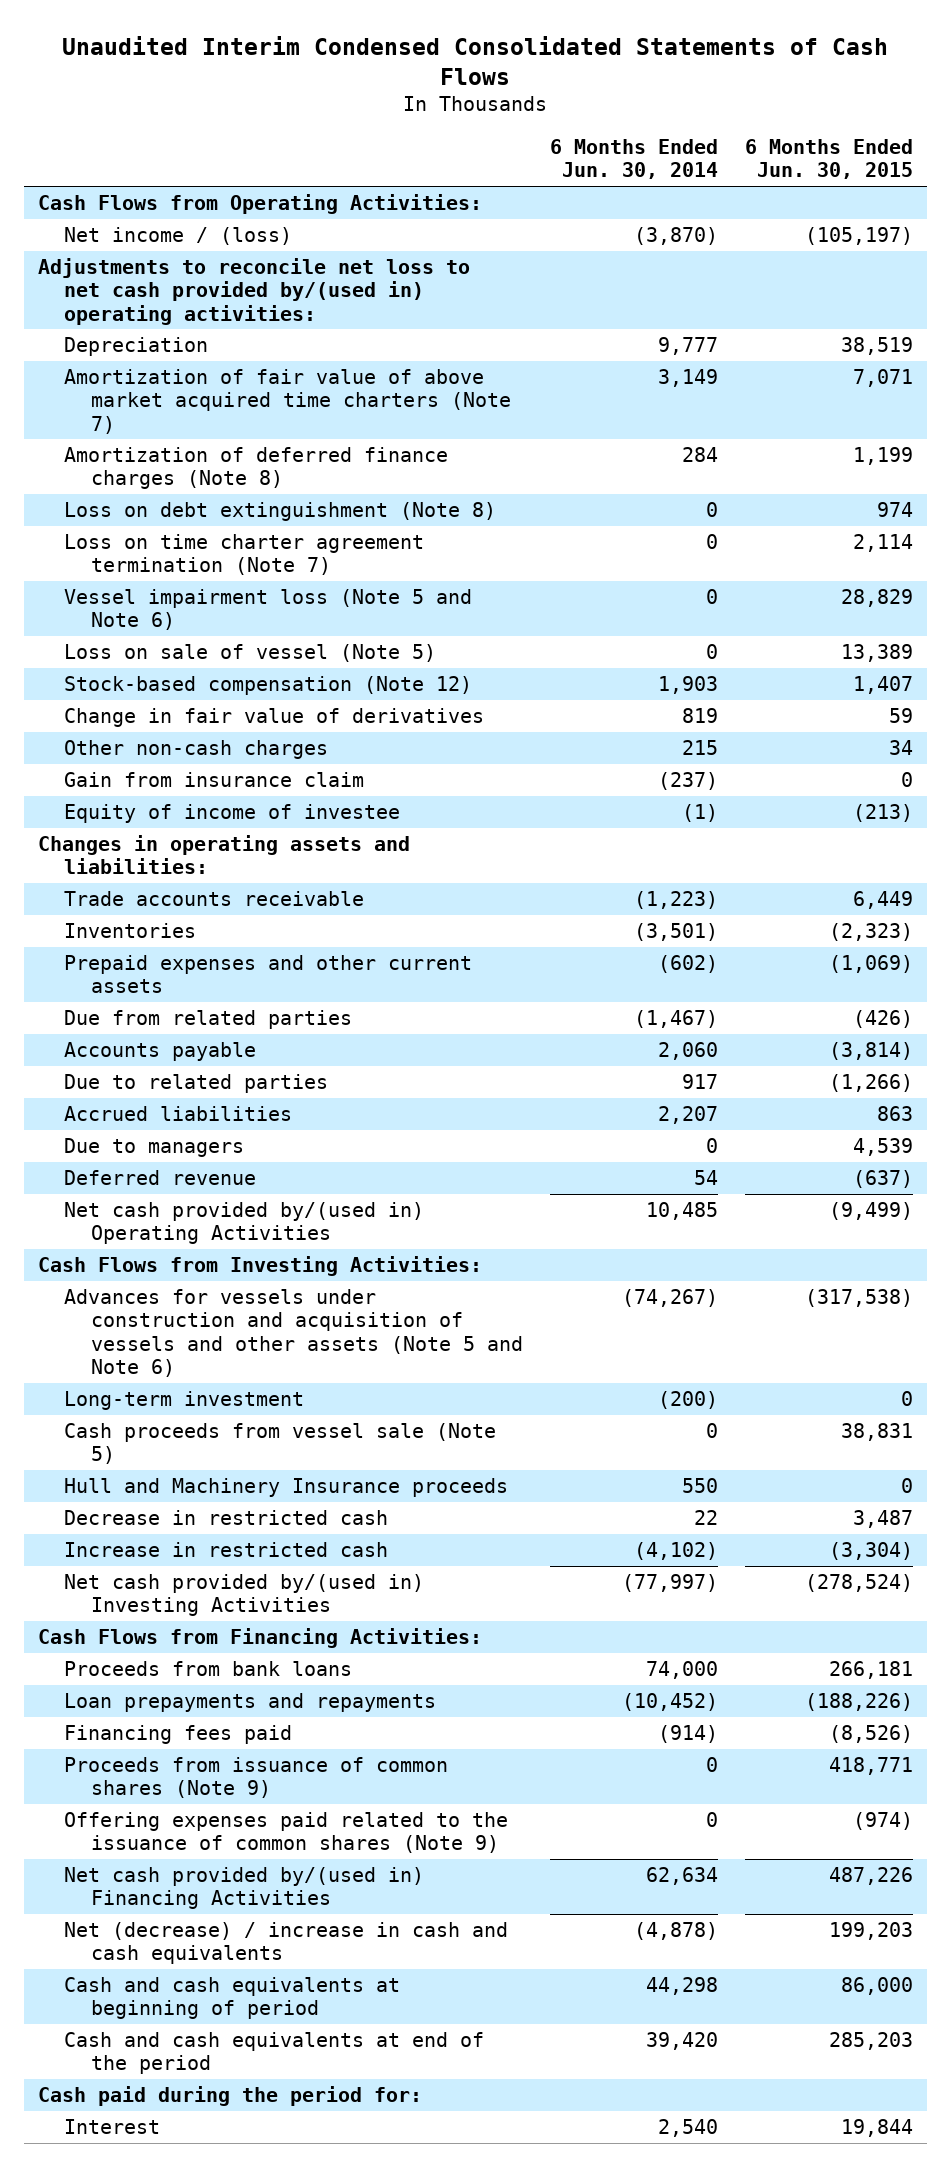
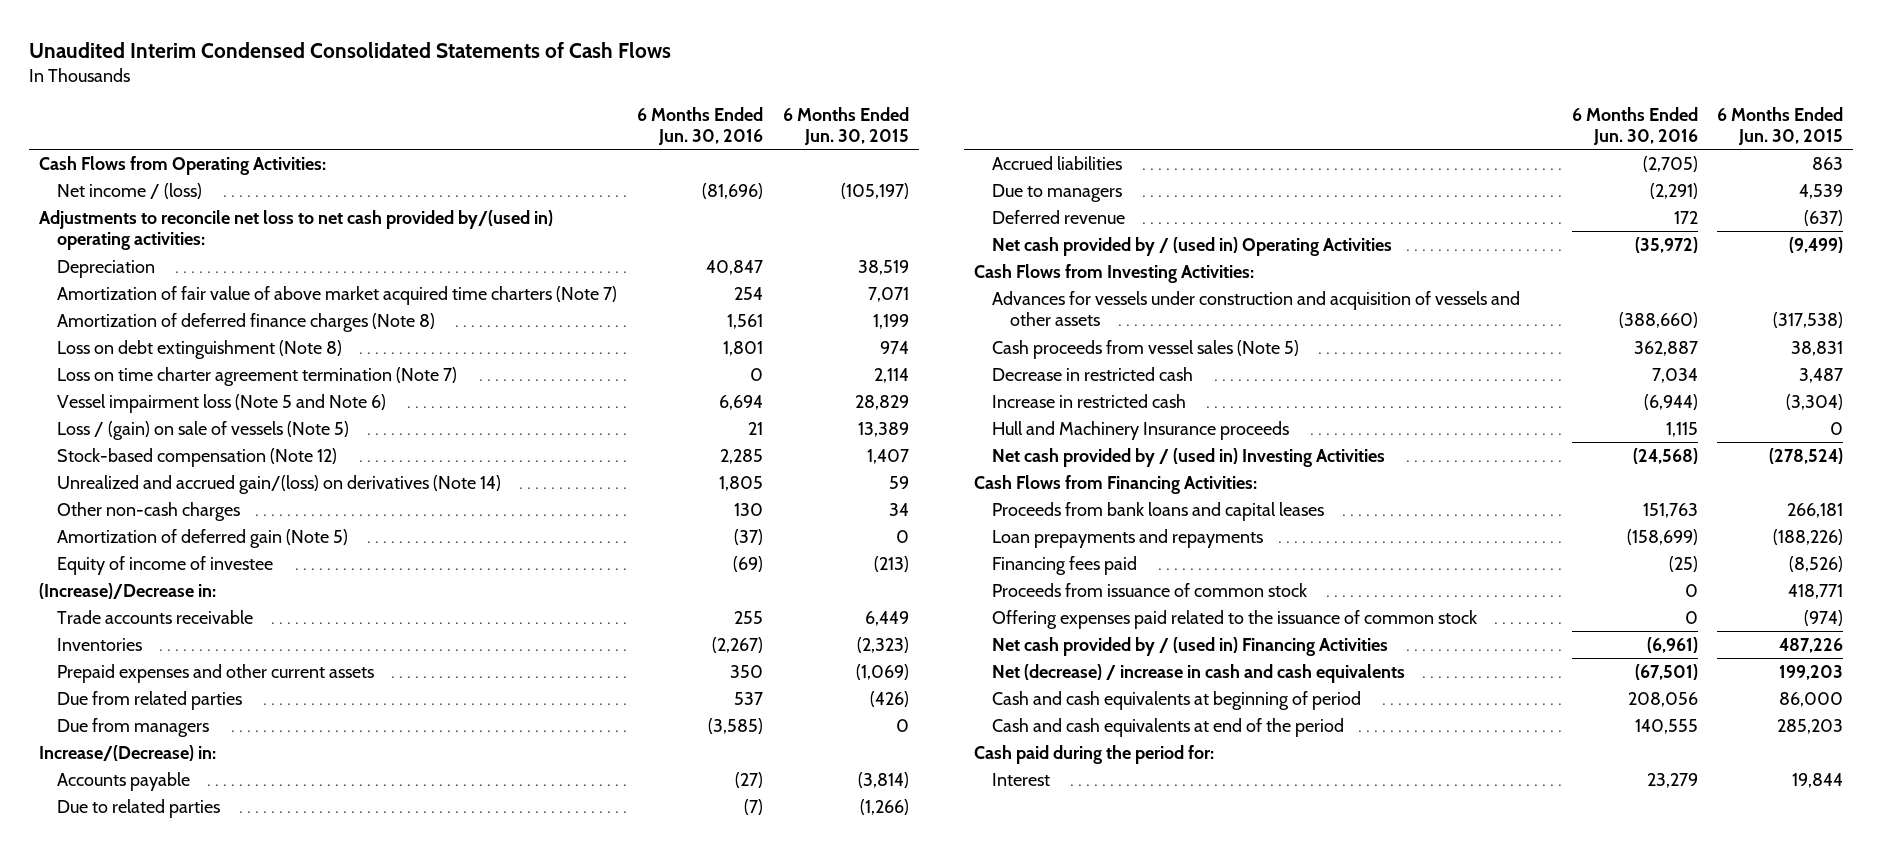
- | 6 Months Ended Jun. 30, 2014 | 6 Months Ended Jun. 30, 2015
+ | 6 Months Ended Jun. 30, 2016 | 6 Months Ended Jun. 30, 2015
- Loss on sale of vessel (Note 5) | 0 | 13,389
+ Loss / (gain) on sale of vessels (Note 5) | 21 | 13,389
- Change in fair value of derivatives | 819 | 59
+ Unrealized and accrued gain/(loss) on derivatives (Note 14) | 1,805 | 59
- Gain from insurance claim | (237) | 0
+ Amortization of deferred gain (Note 5) | (37) | 0
- Changes in operating assets and liabilities:
+ (Increase)/Decrease in:
+ Due from managers | (3,585) | 0
+ Increase/(Decrease) in:
- Net cash provided by/(used in) Operating Activities | 10,485 | (9,499)
+ Net cash provided by / (used in) Operating Activities | (35,972) | (9,499)
- Advances for vessels under construction and acquisition of vessels and other assets (Note 5 and Note 6) | (74,267) | (317,538)
- Long-term investment | (200) | 0
- Cash proceeds from vessel sale (Note 5) | 0 | 38,831
+ Advances for vessels under construction and acquisition of vessels and other assets | (388,660) | (317,538)
+ Cash proceeds from vessel sales (Note 5) | 362,887 | 38,831
- Net cash provided by/(used in) Investing Activities | (77,997) | (278,524)
moved down: Hull and Machinery Insurance proceeds | 1,115 | 0
+ Net cash provided by / (used in) Investing Activities | (24,568) | (278,524)
- Proceeds from bank loans | 74,000 | 266,181
+ Proceeds from bank loans and capital leases | 151,763 | 266,181
- Proceeds from issuance of common shares (Note 9) | 0 | 418,771
- Offering expenses paid related to the issuance of common shares (Note 9) | 0 | (974)
- Net cash provided by/(used in) Financing Activities | 62,634 | 487,226
+ Proceeds from issuance of common stock | 0 | 418,771
+ Offering expenses paid related to the issuance of common stock | 0 | (974)
+ Net cash provided by / (used in) Financing Activities | (6,961) | 487,226

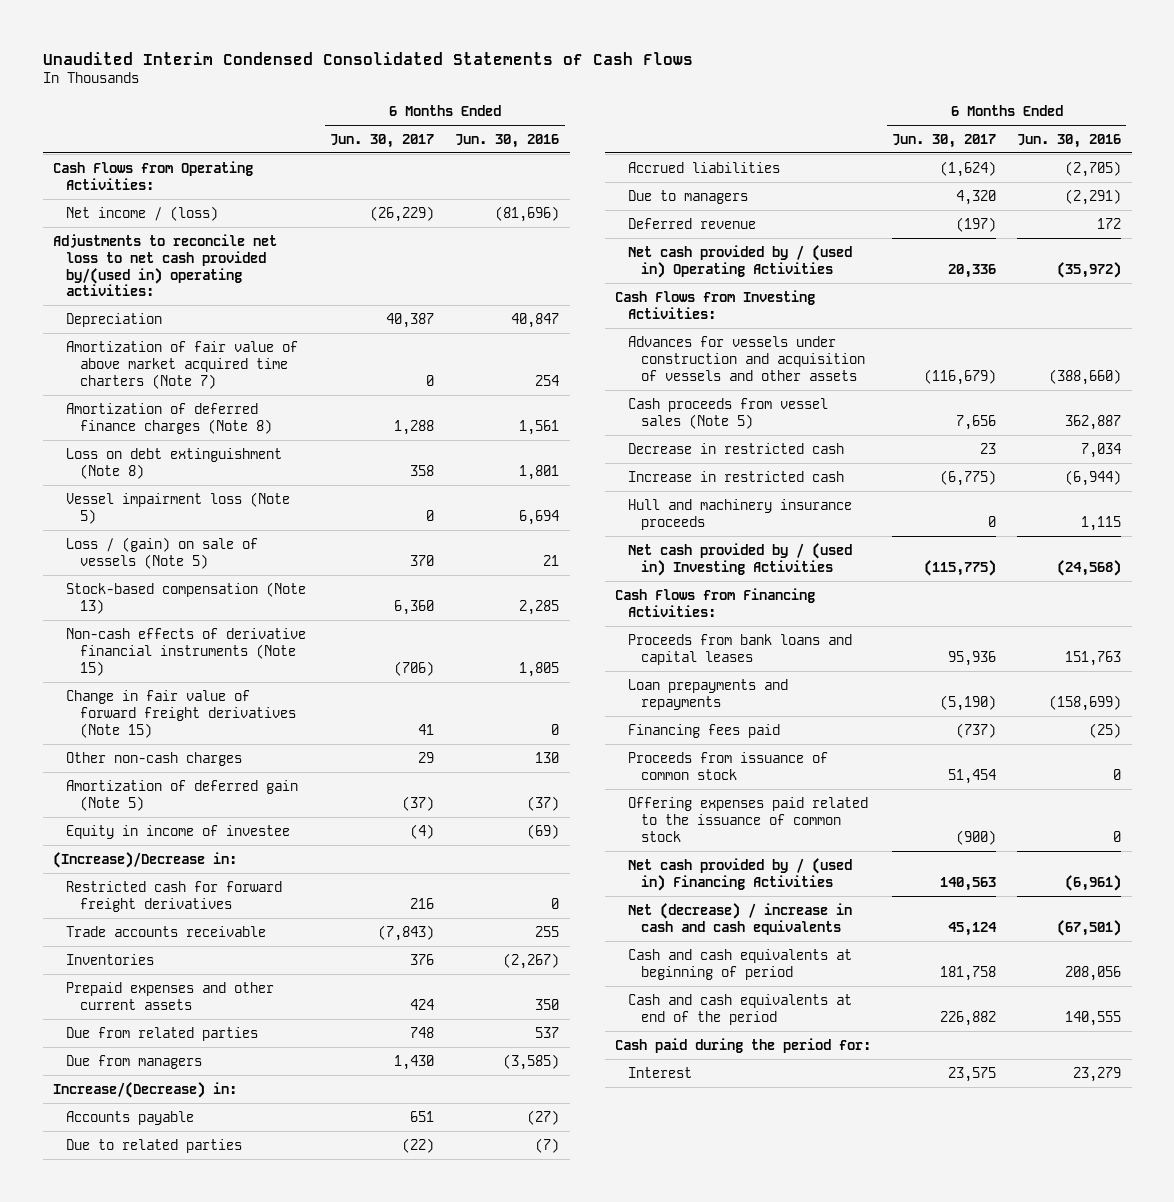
- | 6 Months Ended Jun. 30, 2016 | 6 Months Ended Jun. 30, 2015
+ | 6 Months Ended Jun. 30, 2017 | 6 Months Ended Jun. 30, 2016
- Loss on time charter agreement termination (Note 7) | 0 | 2,114
- Vessel impairment loss (Note 5 and Note 6) | 6,694 | 28,829
+ Vessel impairment loss (Note 5) | 0 | 6,694
- Stock-based compensation (Note 12) | 2,285 | 1,407
- Unrealized and accrued gain/(loss) on derivatives (Note 14) | 1,805 | 59
+ Stock-based compensation (Note 13) | 6,360 | 2,285
+ Non-cash effects of derivative financial instruments (Note 15) | (706) | 1,805
+ Change in fair value of forward freight derivatives (Note 15) | 41 | 0
- Equity of income of investee | (69) | (213)
+ Equity in income of investee | (4) | (69)
+ Restricted cash for forward freight derivatives | 216 | 0
- Hull and Machinery Insurance proceeds | 1,115 | 0
+ Hull and machinery insurance proceeds | 0 | 1,115

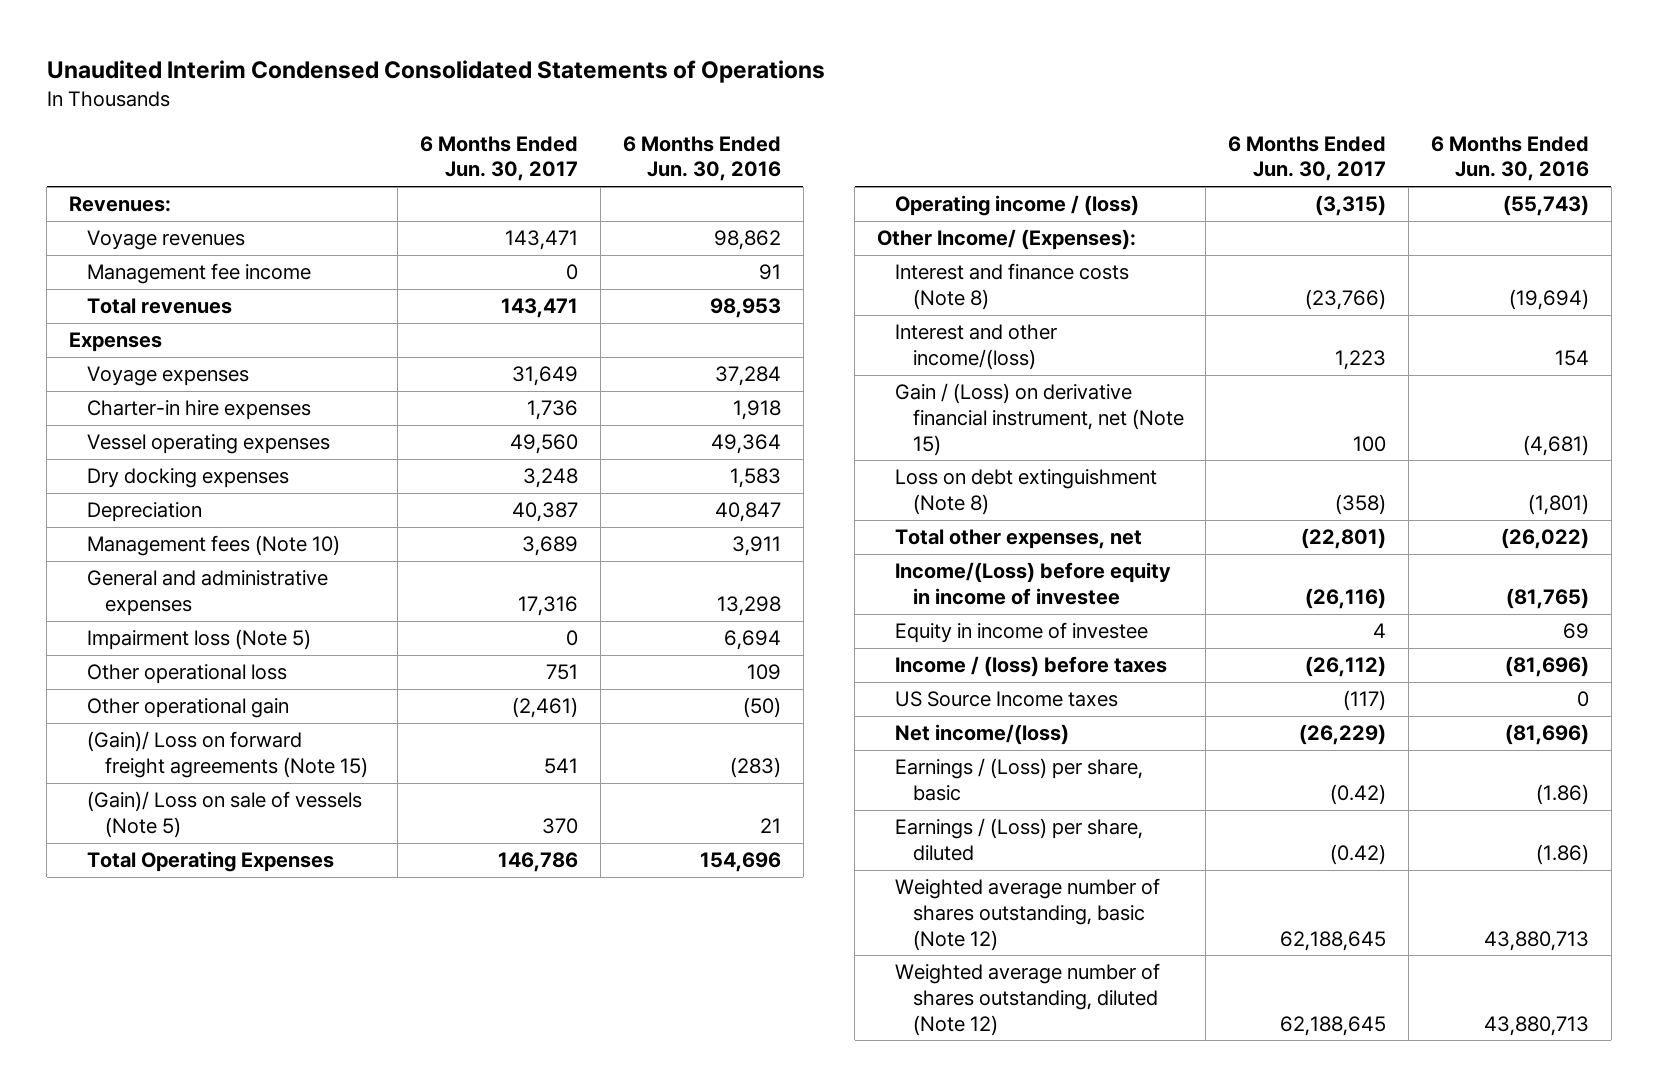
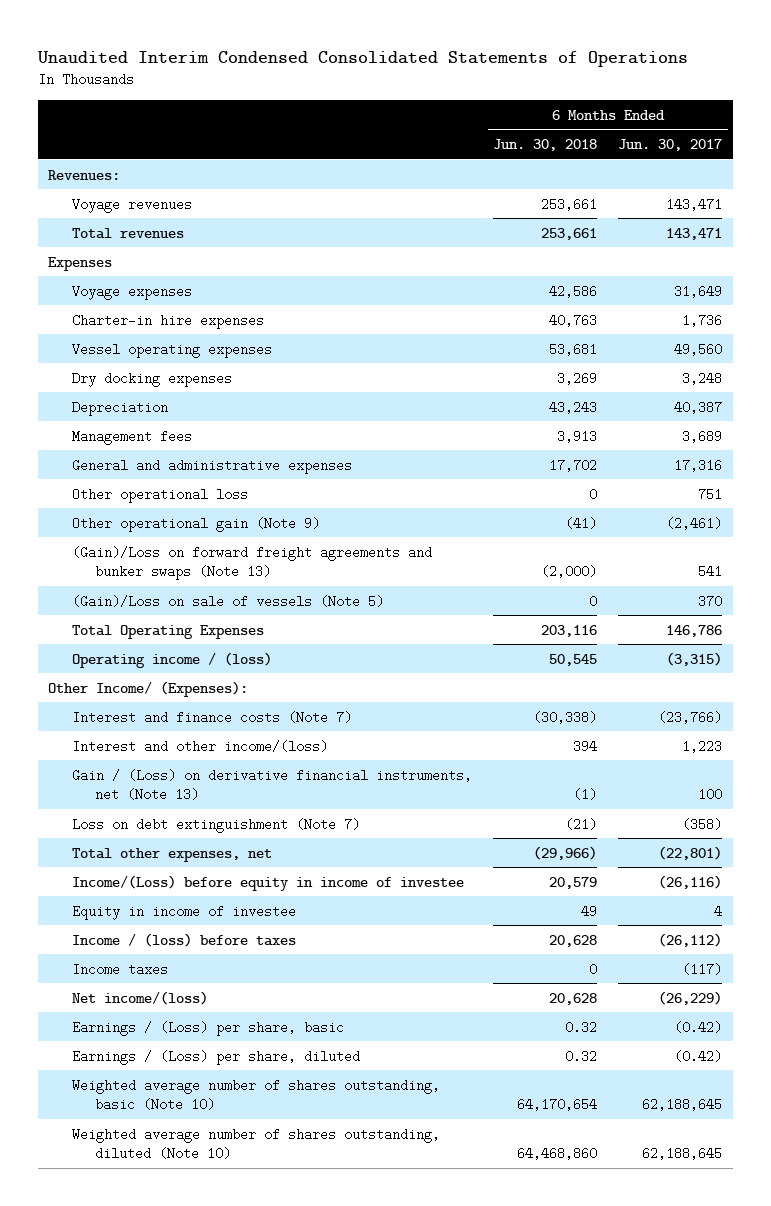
- | 6 Months Ended Jun. 30, 2017 | 6 Months Ended Jun. 30, 2016
+ | 6 Months Ended Jun. 30, 2018 | 6 Months Ended Jun. 30, 2017
- Management fee income | 0 | 91
- Management fees (Note 10) | 3,689 | 3,911
+ Management fees | 3,913 | 3,689
- Impairment loss (Note 5) | 0 | 6,694
- Other operational gain | (2,461) | (50)
- (Gain)/ Loss on forward freight agreements (Note 15) | 541 | (283)
- (Gain)/ Loss on sale of vessels (Note 5) | 370 | 21
+ Other operational gain (Note 9) | (41) | (2,461)
+ (Gain)/Loss on forward freight agreements and bunker swaps (Note 13) | (2,000) | 541
+ (Gain)/Loss on sale of vessels (Note 5) | 0 | 370
- Interest and finance costs (Note 8) | (23,766) | (19,694)
+ Interest and finance costs (Note 7) | (30,338) | (23,766)
- Gain / (Loss) on derivative financial instrument, net (Note 15) | 100 | (4,681)
- Loss on debt extinguishment (Note 8) | (358) | (1,801)
+ Gain / (Loss) on derivative financial instruments, net (Note 13) | (1) | 100
+ Loss on debt extinguishment (Note 7) | (21) | (358)
- US Source Income taxes | (117) | 0
+ Income taxes | 0 | (117)
- Weighted average number of shares outstanding, basic (Note 12) | 62,188,645 | 43,880,713
- Weighted average number of shares outstanding, diluted (Note 12) | 62,188,645 | 43,880,713
+ Weighted average number of shares outstanding, basic (Note 10) | 64,170,654 | 62,188,645
+ Weighted average number of shares outstanding, diluted (Note 10) | 64,468,860 | 62,188,645

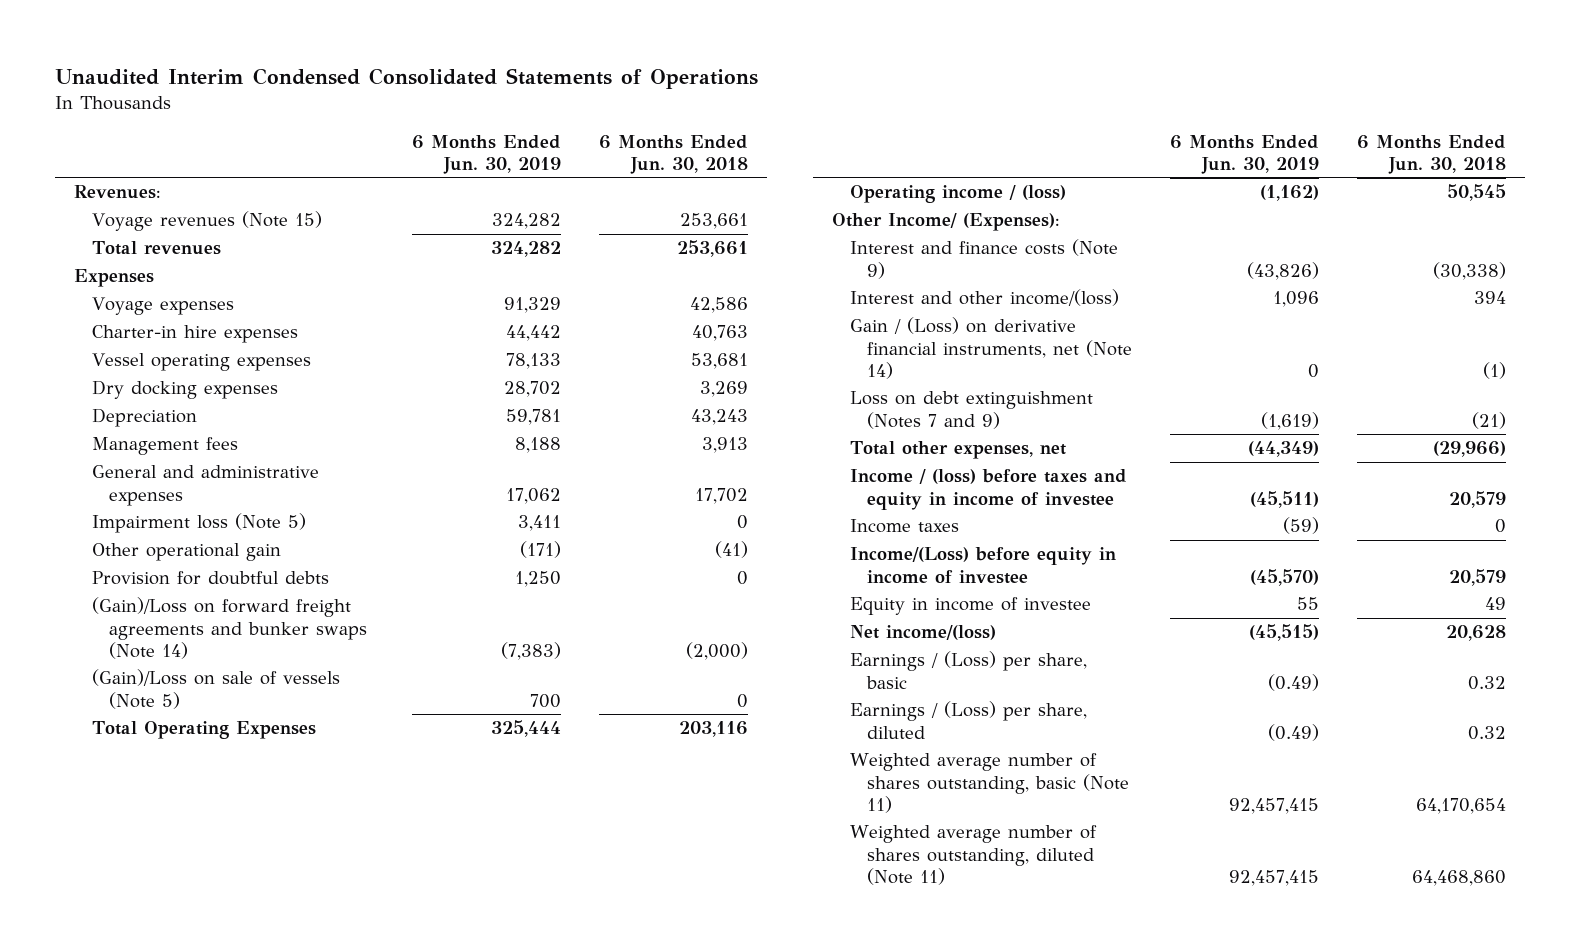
- | 6 Months Ended Jun. 30, 2018 | 6 Months Ended Jun. 30, 2017
+ | 6 Months Ended Jun. 30, 2019 | 6 Months Ended Jun. 30, 2018
- Voyage revenues | 253,661 | 143,471
+ Voyage revenues (Note 15) | 324,282 | 253,661
- Other operational loss | 0 | 751
- Other operational gain (Note 9) | (41) | (2,461)
- (Gain)/Loss on forward freight agreements and bunker swaps (Note 13) | (2,000) | 541
+ Impairment loss (Note 5) | 3,411 | 0
+ Other operational gain | (171) | (41)
+ Provision for doubtful debts | 1,250 | 0
+ (Gain)/Loss on forward freight agreements and bunker swaps (Note 14) | (7,383) | (2,000)
- Interest and finance costs (Note 7) | (30,338) | (23,766)
+ Interest and finance costs (Note 9) | (43,826) | (30,338)
- Gain / (Loss) on derivative financial instruments, net (Note 13) | (1) | 100
- Loss on debt extinguishment (Note 7) | (21) | (358)
+ Gain / (Loss) on derivative financial instruments, net (Note 14) | 0 | (1)
+ Loss on debt extinguishment (Notes 7 and 9) | (1,619) | (21)
+ Income / (loss) before taxes and equity in income of investee | (45,511) | 20,579
moved up: Income taxes | (59) | 0
- Income / (loss) before taxes | 20,628 | (26,112)
- Weighted average number of shares outstanding, basic (Note 10) | 64,170,654 | 62,188,645
- Weighted average number of shares outstanding, diluted (Note 10) | 64,468,860 | 62,188,645
+ Weighted average number of shares outstanding, basic (Note 11) | 92,457,415 | 64,170,654
+ Weighted average number of shares outstanding, diluted (Note 11) | 92,457,415 | 64,468,860

